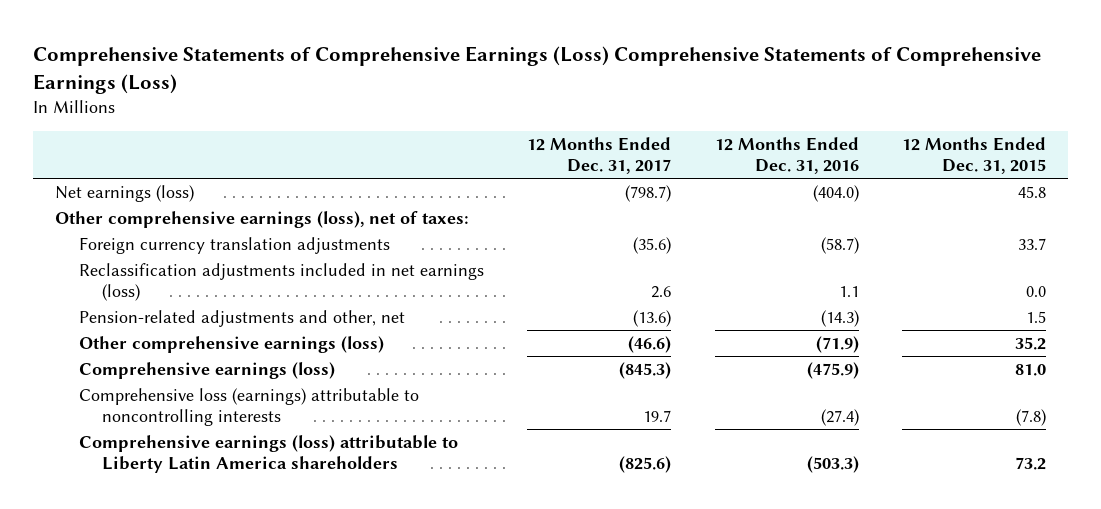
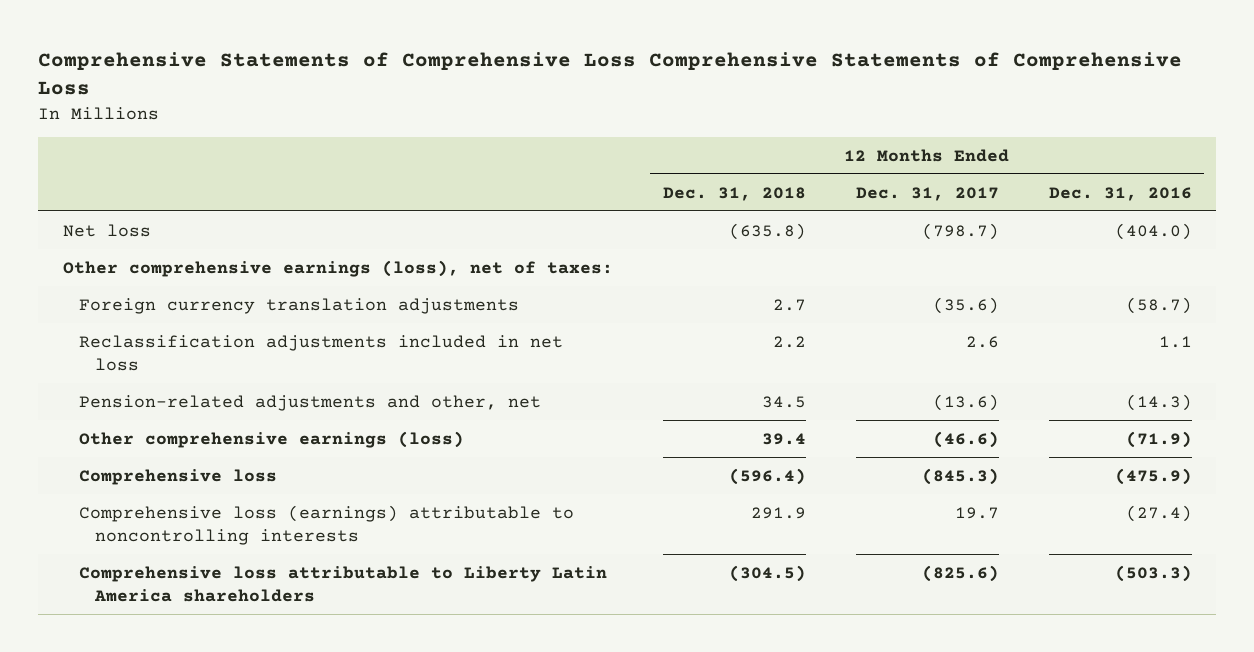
- Comprehensive Statements of Comprehensive Earnings (Loss) Comprehensive Statements of Comprehensive Earnings (Loss)
+ Comprehensive Statements of Comprehensive Loss Comprehensive Statements of Comprehensive Loss
- | 12 Months Ended Dec. 31, 2017 | 12 Months Ended Dec. 31, 2016 | 12 Months Ended Dec. 31, 2015
+ | 12 Months Ended Dec. 31, 2018 | 12 Months Ended Dec. 31, 2017 | 12 Months Ended Dec. 31, 2016
- Net earnings (loss) | (798.7) | (404.0) | 45.8
+ Net loss | (635.8) | (798.7) | (404.0)
- Reclassification adjustments included in net earnings (loss) | 2.6 | 1.1 | 0.0
+ Reclassification adjustments included in net loss | 2.2 | 2.6 | 1.1
- Comprehensive earnings (loss) | (845.3) | (475.9) | 81.0
+ Comprehensive loss | (596.4) | (845.3) | (475.9)
- Comprehensive earnings (loss) attributable to Liberty Latin America shareholders | (825.6) | (503.3) | 73.2
+ Comprehensive loss attributable to Liberty Latin America shareholders | (304.5) | (825.6) | (503.3)

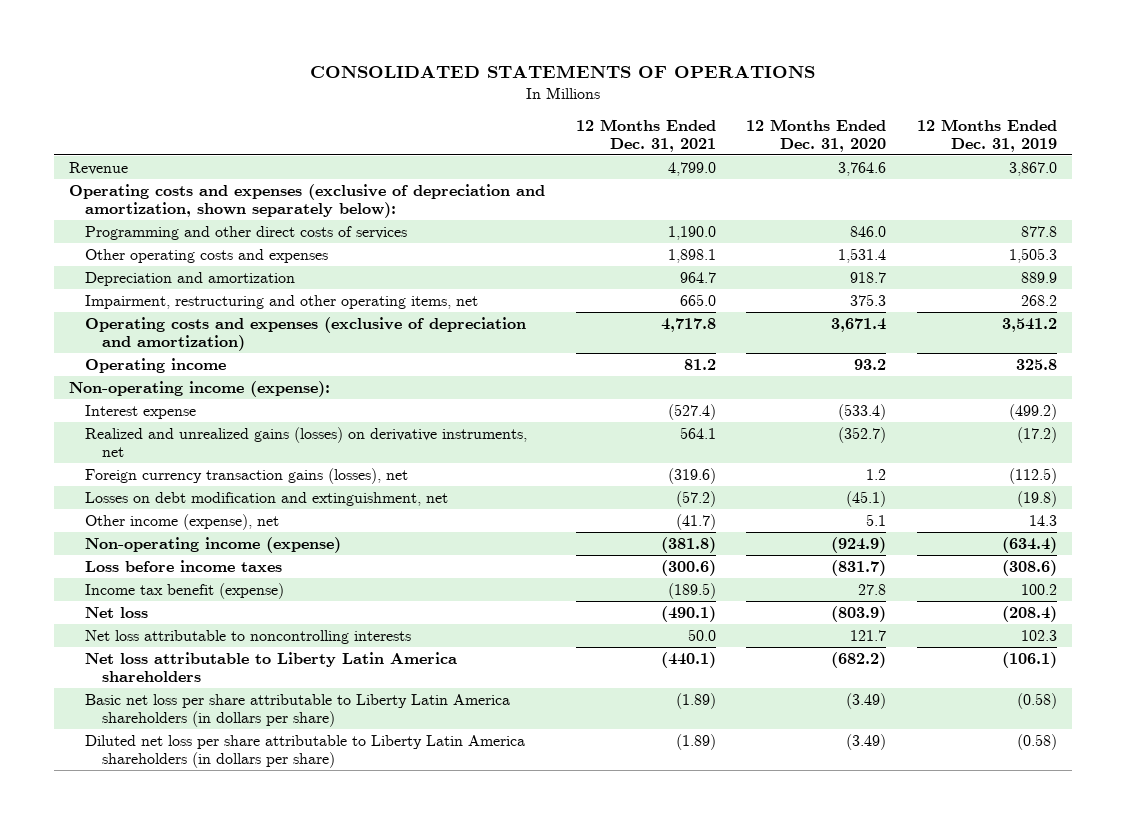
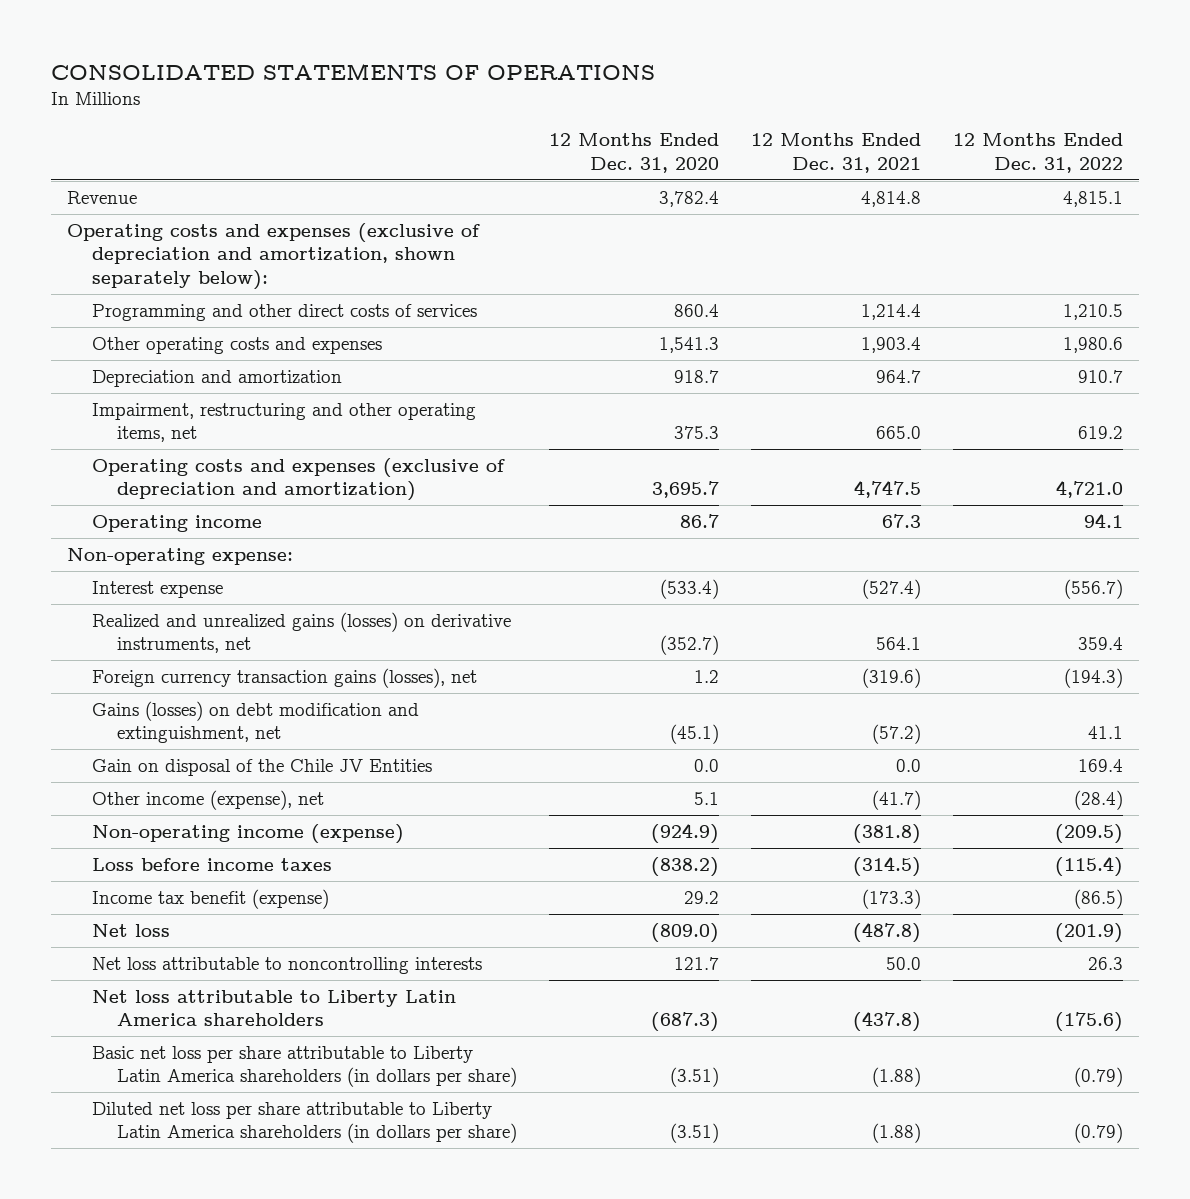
- | 12 Months Ended Dec. 31, 2021 | 12 Months Ended Dec. 31, 2020 | 12 Months Ended Dec. 31, 2019
+ | 12 Months Ended Dec. 31, 2020 | 12 Months Ended Dec. 31, 2021 | 12 Months Ended Dec. 31, 2022
- Revenue | 4,799.0 | 3,764.6 | 3,867.0
+ Revenue | 3,782.4 | 4,814.8 | 4,815.1
- Programming and other direct costs of services | 1,190.0 | 846.0 | 877.8
- Other operating costs and expenses | 1,898.1 | 1,531.4 | 1,505.3
+ Programming and other direct costs of services | 860.4 | 1,214.4 | 1,210.5
+ Other operating costs and expenses | 1,541.3 | 1,903.4 | 1,980.6
- Operating costs and expenses (exclusive of depreciation and amortization) | 4,717.8 | 3,671.4 | 3,541.2
- Operating income | 81.2 | 93.2 | 325.8
- Non-operating income (expense):
+ Operating costs and expenses (exclusive of depreciation and amortization) | 3,695.7 | 4,747.5 | 4,721.0
+ Operating income | 86.7 | 67.3 | 94.1
+ Non-operating expense:
- Losses on debt modification and extinguishment, net | (57.2) | (45.1) | (19.8)
+ Gains (losses) on debt modification and extinguishment, net | (45.1) | (57.2) | 41.1
+ Gain on disposal of the Chile JV Entities | 0.0 | 0.0 | 169.4
- Loss before income taxes | (300.6) | (831.7) | (308.6)
- Income tax benefit (expense) | (189.5) | 27.8 | 100.2
- Net loss | (490.1) | (803.9) | (208.4)
+ Loss before income taxes | (838.2) | (314.5) | (115.4)
+ Income tax benefit (expense) | 29.2 | (173.3) | (86.5)
+ Net loss | (809.0) | (487.8) | (201.9)
- Net loss attributable to Liberty Latin America shareholders | (440.1) | (682.2) | (106.1)
- Basic net loss per share attributable to Liberty Latin America shareholders (in dollars per share) | (1.89) | (3.49) | (0.58)
- Diluted net loss per share attributable to Liberty Latin America shareholders (in dollars per share) | (1.89) | (3.49) | (0.58)
+ Net loss attributable to Liberty Latin America shareholders | (687.3) | (437.8) | (175.6)
+ Basic net loss per share attributable to Liberty Latin America shareholders (in dollars per share) | (3.51) | (1.88) | (0.79)
+ Diluted net loss per share attributable to Liberty Latin America shareholders (in dollars per share) | (3.51) | (1.88) | (0.79)

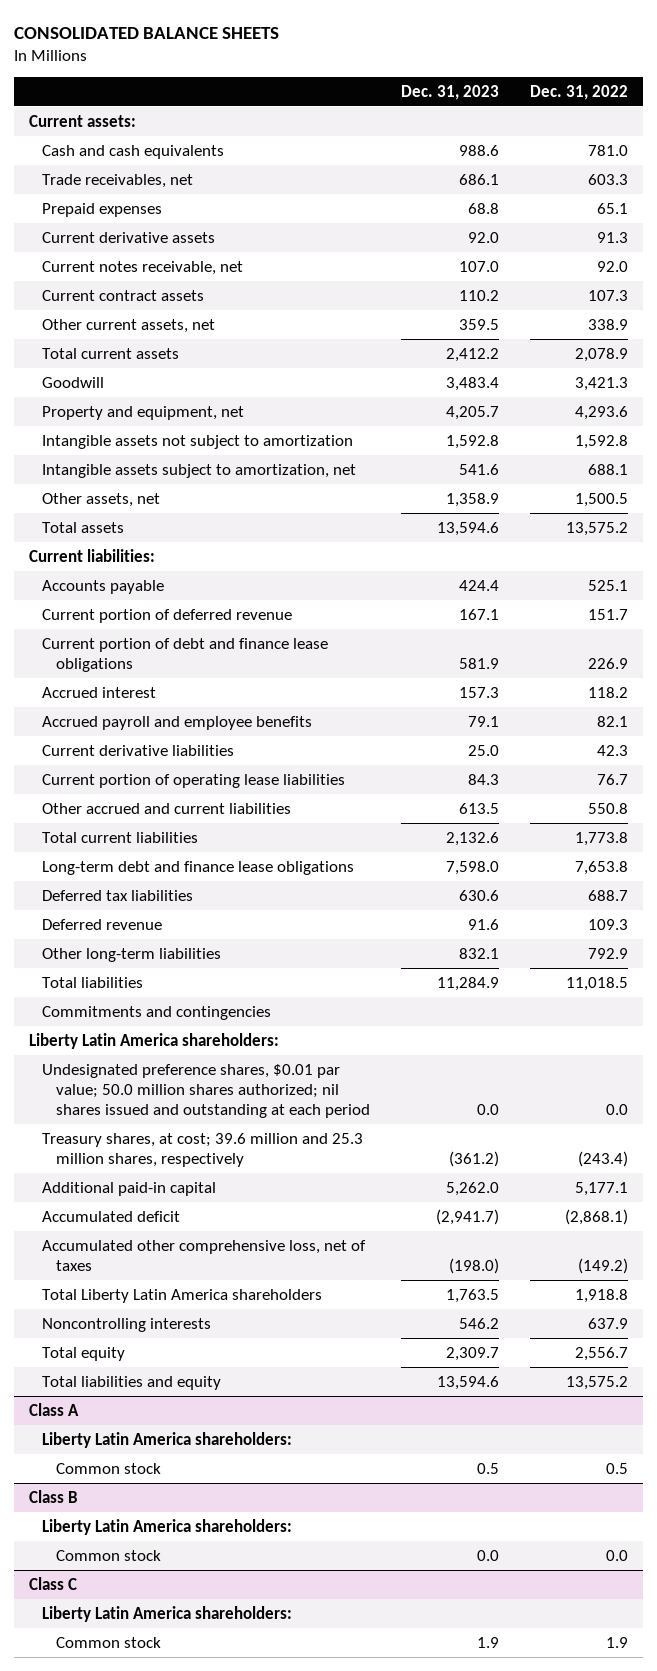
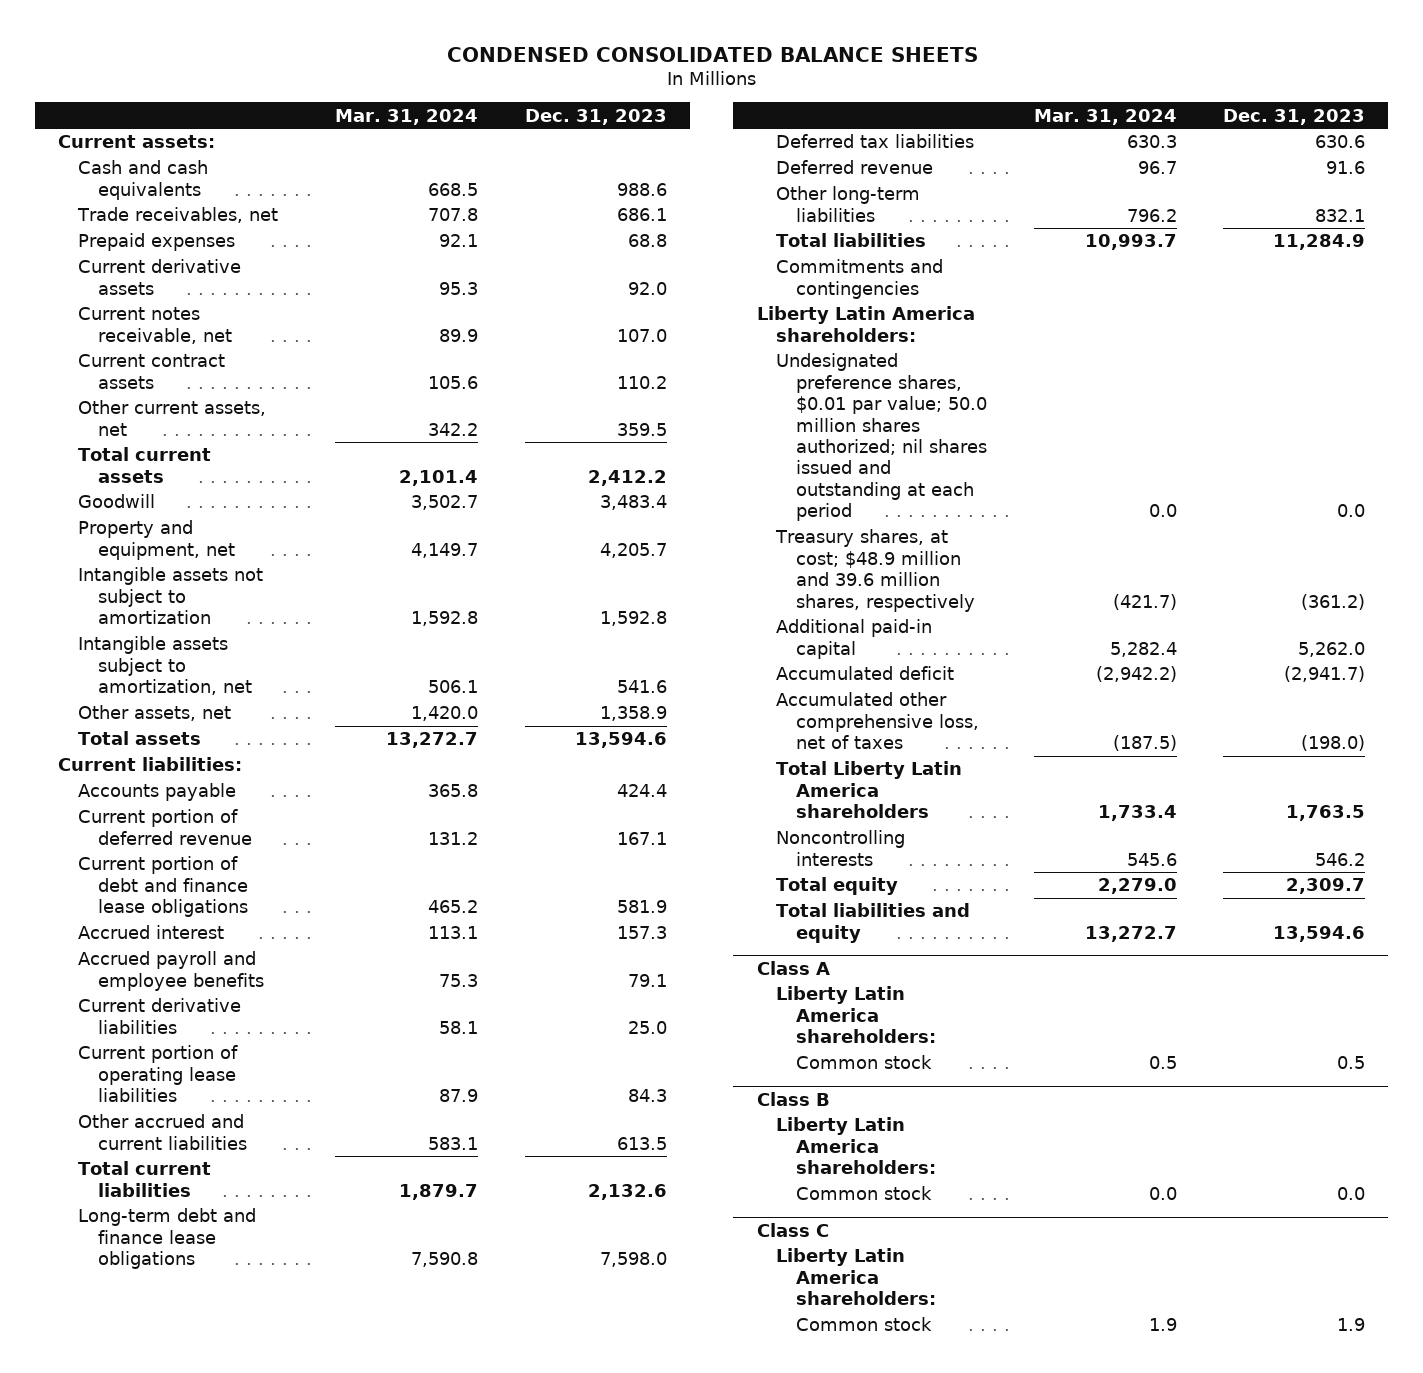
- CONSOLIDATED BALANCE SHEETS
+ CONDENSED CONSOLIDATED BALANCE SHEETS
- | Dec. 31, 2023 | Dec. 31, 2022
+ | Mar. 31, 2024 | Dec. 31, 2023
- Treasury shares, at cost; 39.6 million and 25.3 million shares, respectively | (361.2) | (243.4)
+ Treasury shares, at cost; $48.9 million and 39.6 million shares, respectively | (421.7) | (361.2)

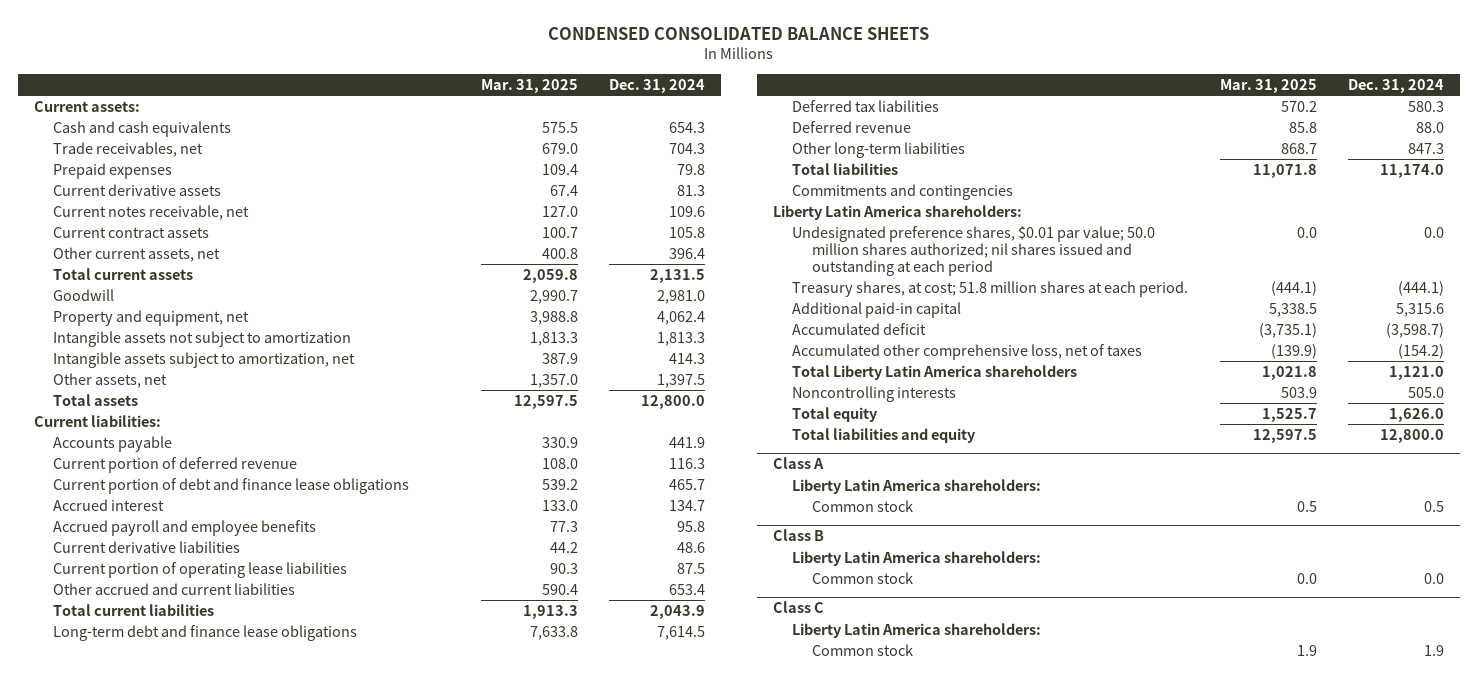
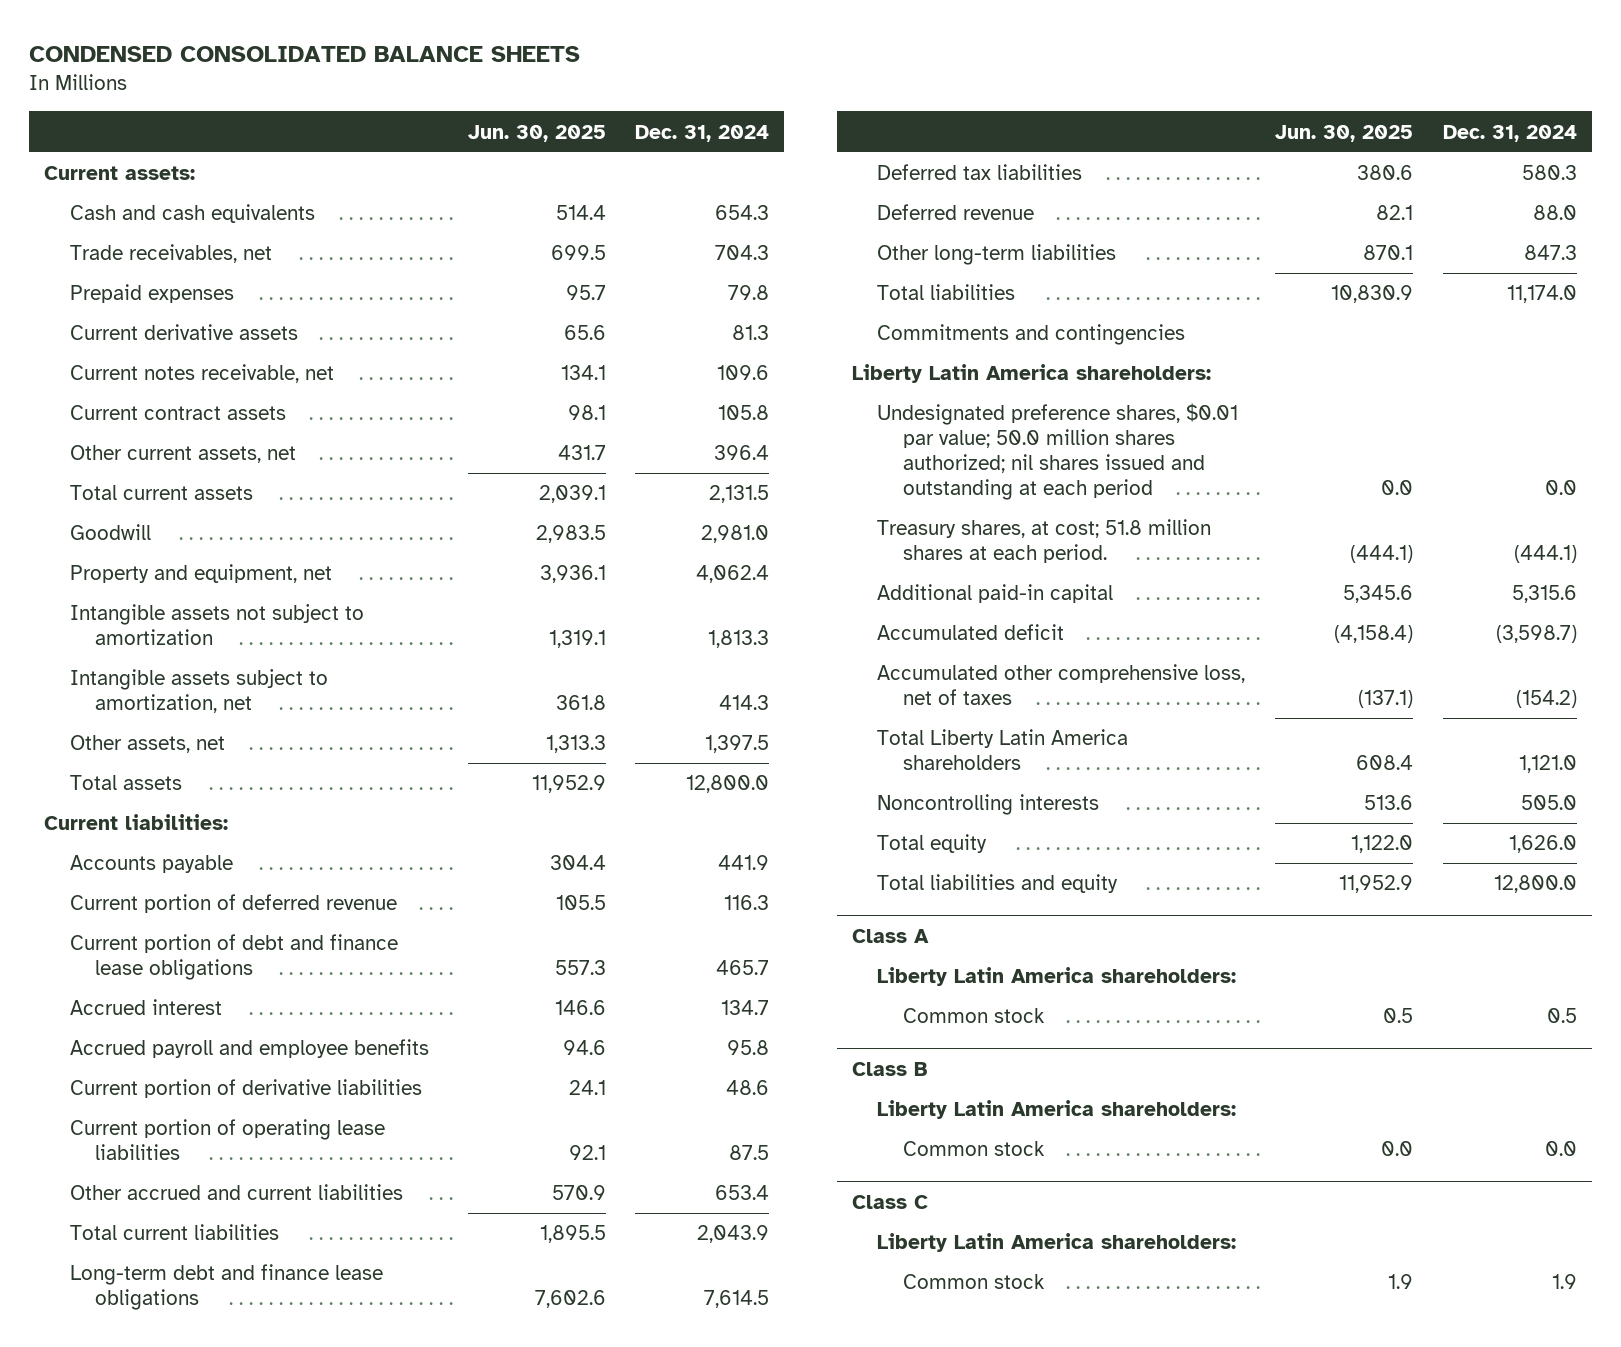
- | Mar. 31, 2025 | Dec. 31, 2024
+ | Jun. 30, 2025 | Dec. 31, 2024
- Current derivative liabilities | 44.2 | 48.6
+ Current portion of derivative liabilities | 24.1 | 48.6

